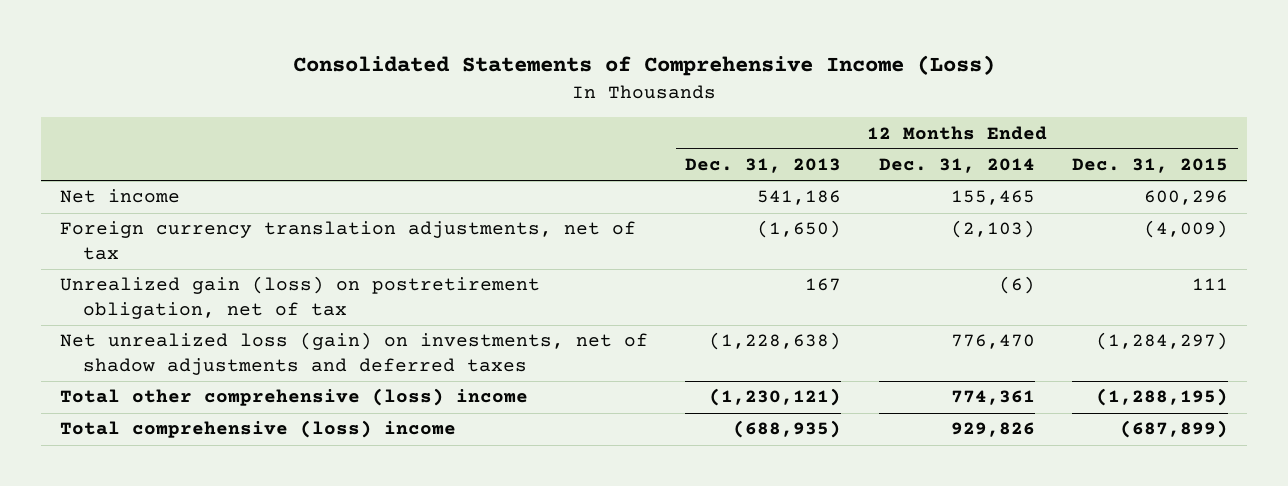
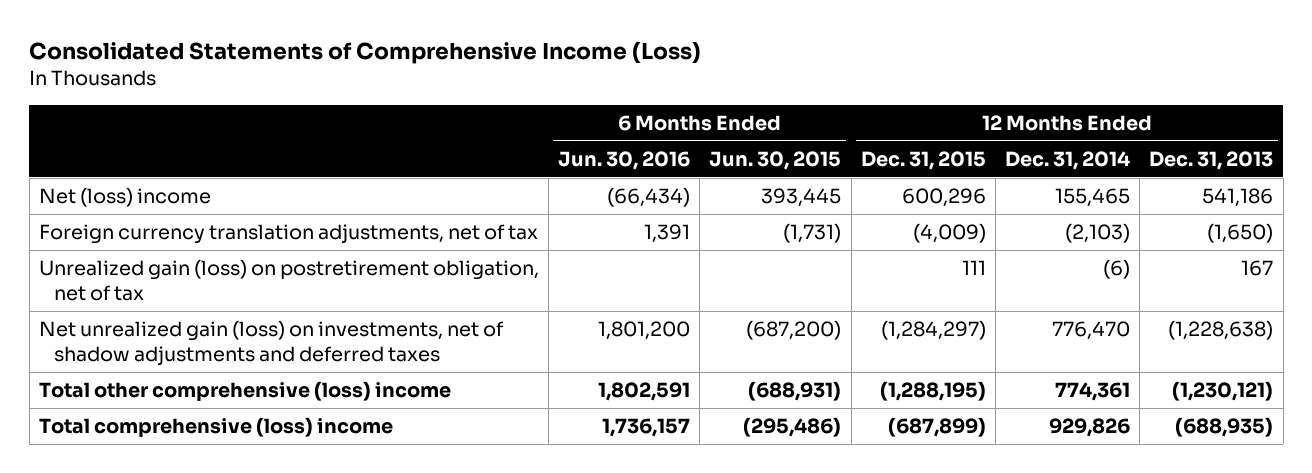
- | 12 Months Ended Dec. 31, 2013 | 12 Months Ended Dec. 31, 2014 | 12 Months Ended Dec. 31, 2015
+ | 6 Months Ended Jun. 30, 2016 | 6 Months Ended Jun. 30, 2015 | 12 Months Ended Dec. 31, 2015 | 12 Months Ended Dec. 31, 2014 | 12 Months Ended Dec. 31, 2013
- Net income | 541,186 | 155,465 | 600,296
+ Net (loss) income | (66,434) | 393,445 | 600,296 | 155,465 | 541,186
- Net unrealized loss (gain) on investments, net of shadow adjustments and deferred taxes | (1,228,638) | 776,470 | (1,284,297)
+ Net unrealized gain (loss) on investments, net of shadow adjustments and deferred taxes | 1,801,200 | (687,200) | (1,284,297) | 776,470 | (1,228,638)

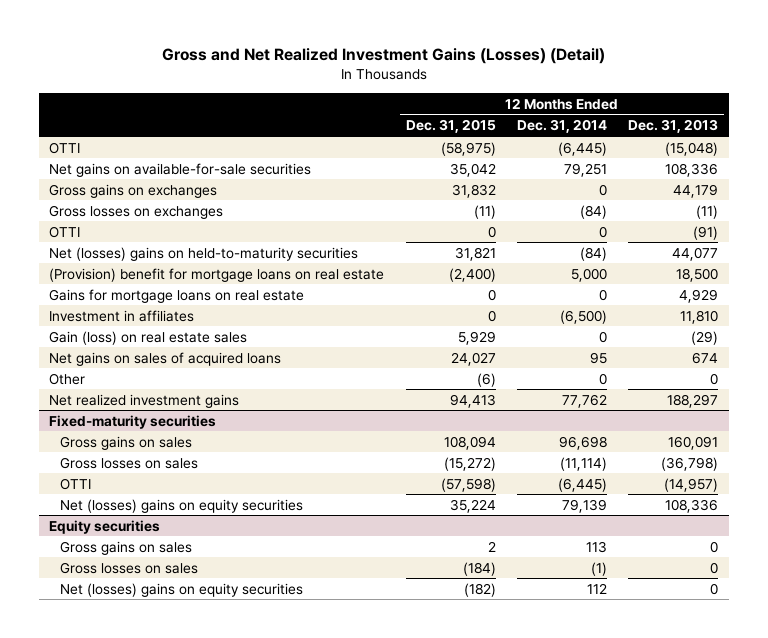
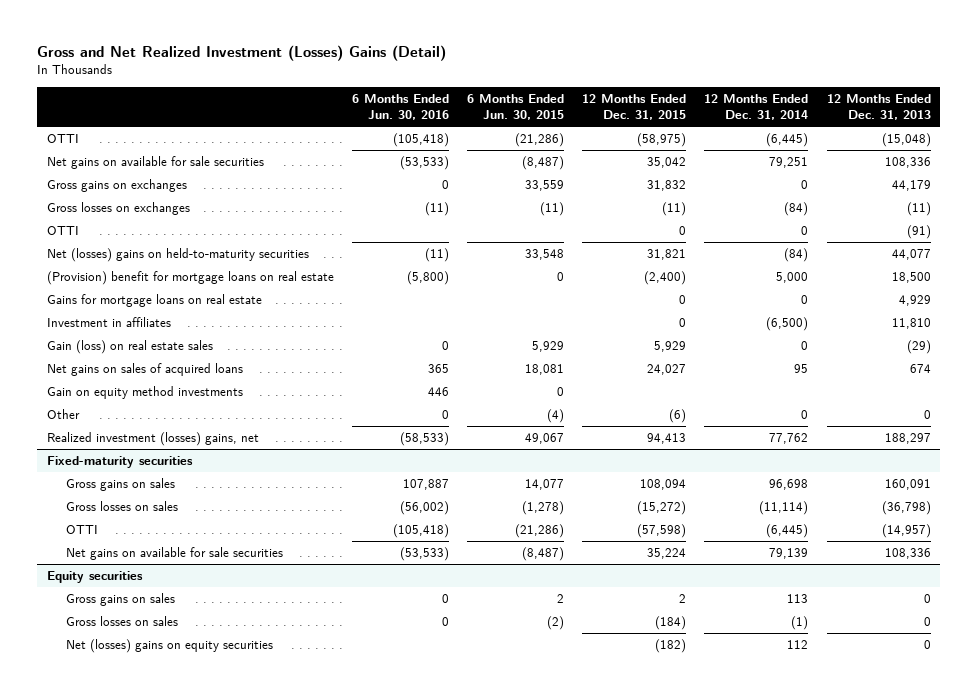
- Gross and Net Realized Investment Gains (Losses) (Detail)
+ Gross and Net Realized Investment (Losses) Gains (Detail)
- | 12 Months Ended Dec. 31, 2015 | 12 Months Ended Dec. 31, 2014 | 12 Months Ended Dec. 31, 2013
+ | 6 Months Ended Jun. 30, 2016 | 6 Months Ended Jun. 30, 2015 | 12 Months Ended Dec. 31, 2015 | 12 Months Ended Dec. 31, 2014 | 12 Months Ended Dec. 31, 2013
- Net gains on available-for-sale securities | 35,042 | 79,251 | 108,336
+ Net gains on available for sale securities | (53,533) | (8,487) | 35,042 | 79,251 | 108,336
+ Gain on equity method investments | 446 | 0 | | |
- Net realized investment gains | 94,413 | 77,762 | 188,297
+ Realized investment (losses) gains, net | (58,533) | 49,067 | 94,413 | 77,762 | 188,297
@ Fixed-maturity securities
- Net (losses) gains on equity securities | 35,224 | 79,139 | 108,336
+ Net gains on available for sale securities | (53,533) | (8,487) | 35,224 | 79,139 | 108,336

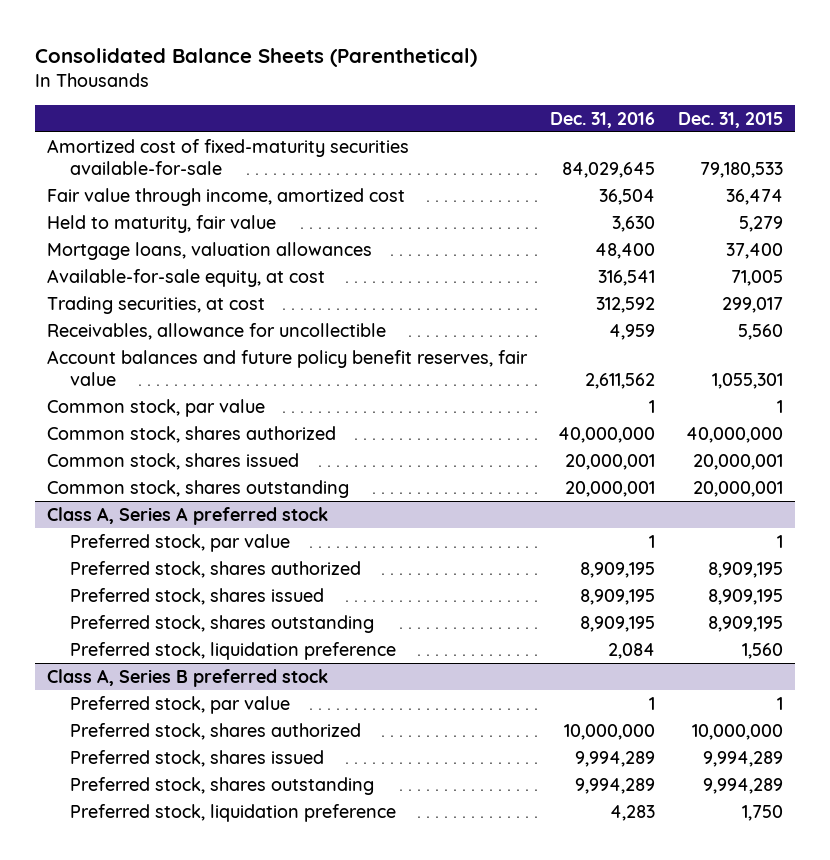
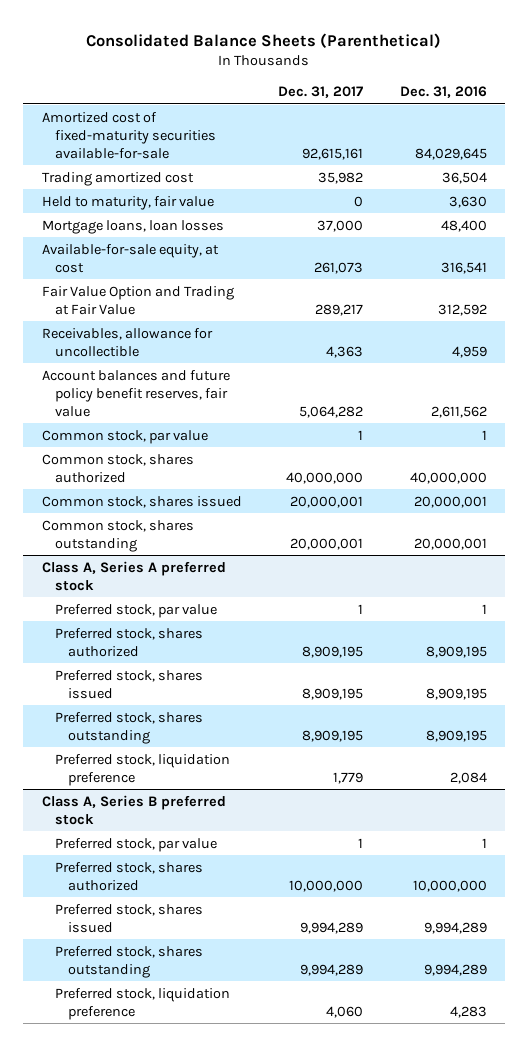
- | Dec. 31, 2016 | Dec. 31, 2015
+ | Dec. 31, 2017 | Dec. 31, 2016
- Fair value through income, amortized cost | 36,504 | 36,474
+ Trading amortized cost | 35,982 | 36,504
- Mortgage loans, valuation allowances | 48,400 | 37,400
+ Mortgage loans, loan losses | 37,000 | 48,400
- Trading securities, at cost | 312,592 | 299,017
+ Fair Value Option and Trading at Fair Value | 289,217 | 312,592

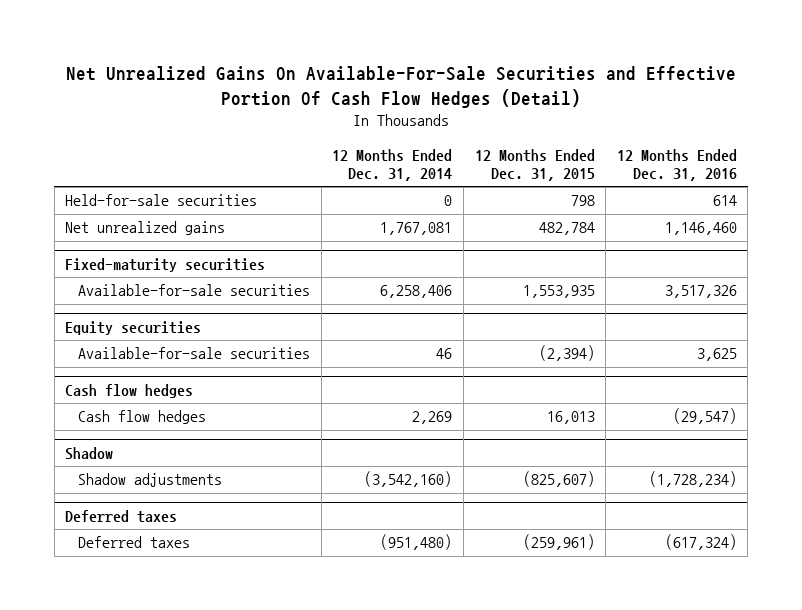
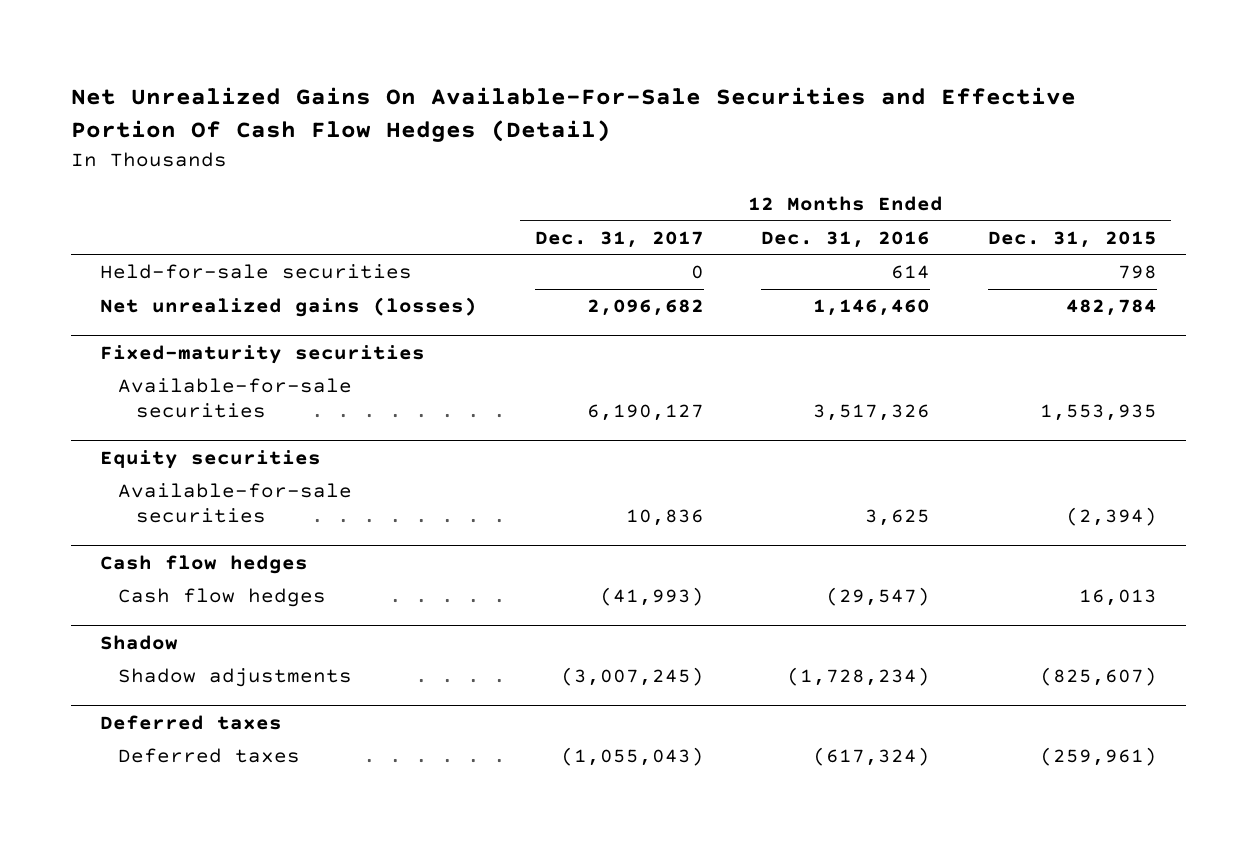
- | 12 Months Ended Dec. 31, 2014 | 12 Months Ended Dec. 31, 2015 | 12 Months Ended Dec. 31, 2016
+ | 12 Months Ended Dec. 31, 2017 | 12 Months Ended Dec. 31, 2016 | 12 Months Ended Dec. 31, 2015
- Net unrealized gains | 1,767,081 | 482,784 | 1,146,460
+ Net unrealized gains (losses) | 2,096,682 | 1,146,460 | 482,784

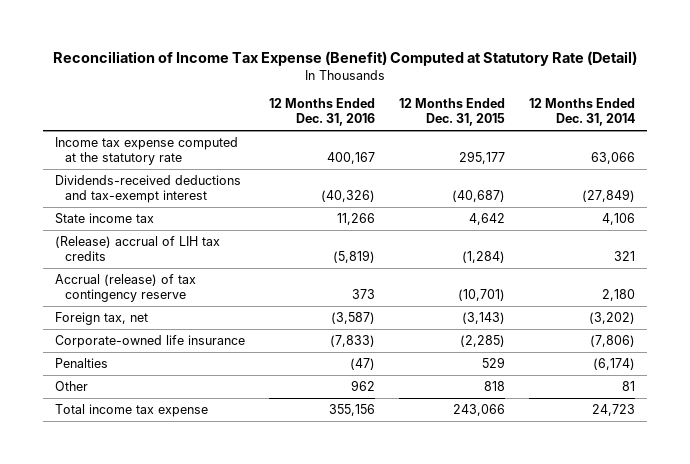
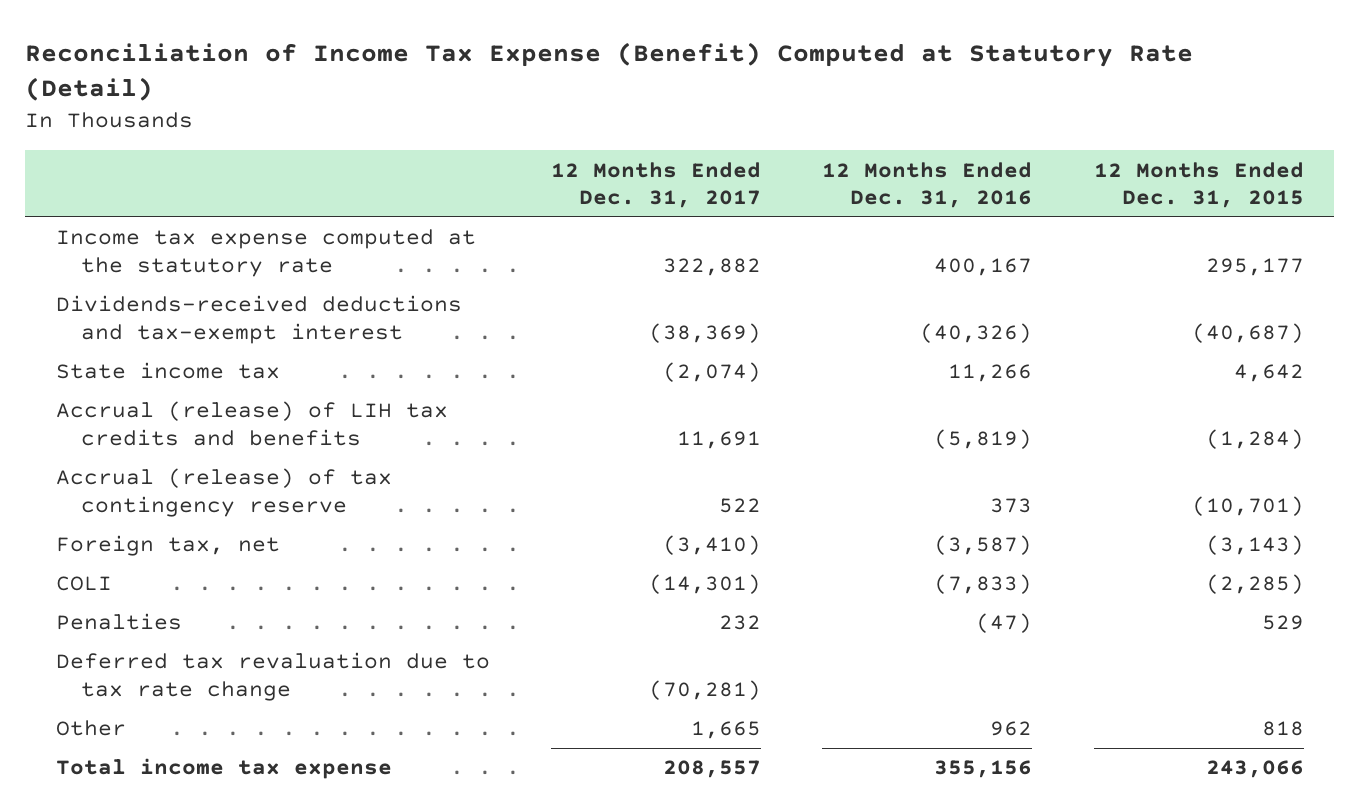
- | 12 Months Ended Dec. 31, 2016 | 12 Months Ended Dec. 31, 2015 | 12 Months Ended Dec. 31, 2014
+ | 12 Months Ended Dec. 31, 2017 | 12 Months Ended Dec. 31, 2016 | 12 Months Ended Dec. 31, 2015
- (Release) accrual of LIH tax credits | (5,819) | (1,284) | 321
+ Accrual (release) of LIH tax credits and benefits | 11,691 | (5,819) | (1,284)
- Corporate-owned life insurance | (7,833) | (2,285) | (7,806)
+ COLI | (14,301) | (7,833) | (2,285)
+ Deferred tax revaluation due to tax rate change | (70,281) | |

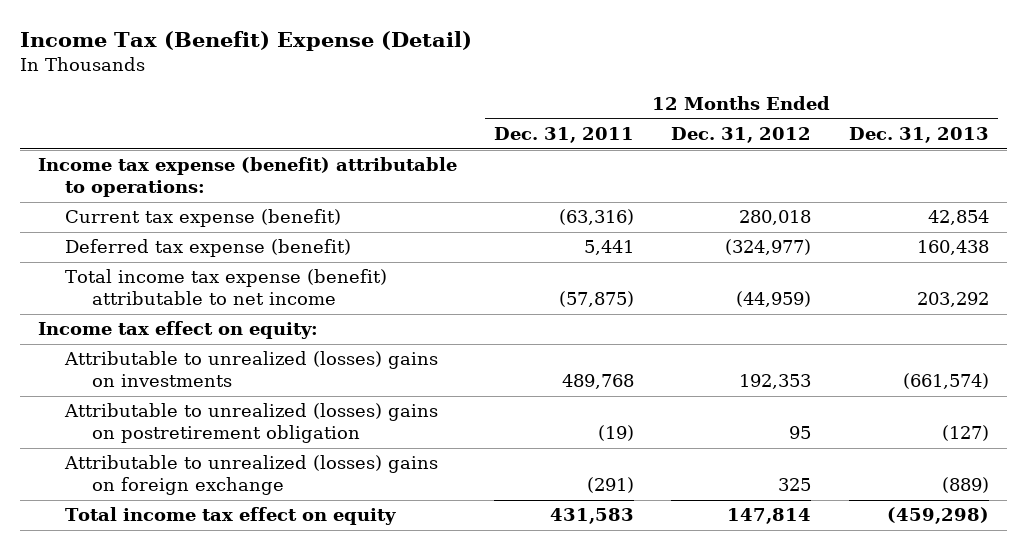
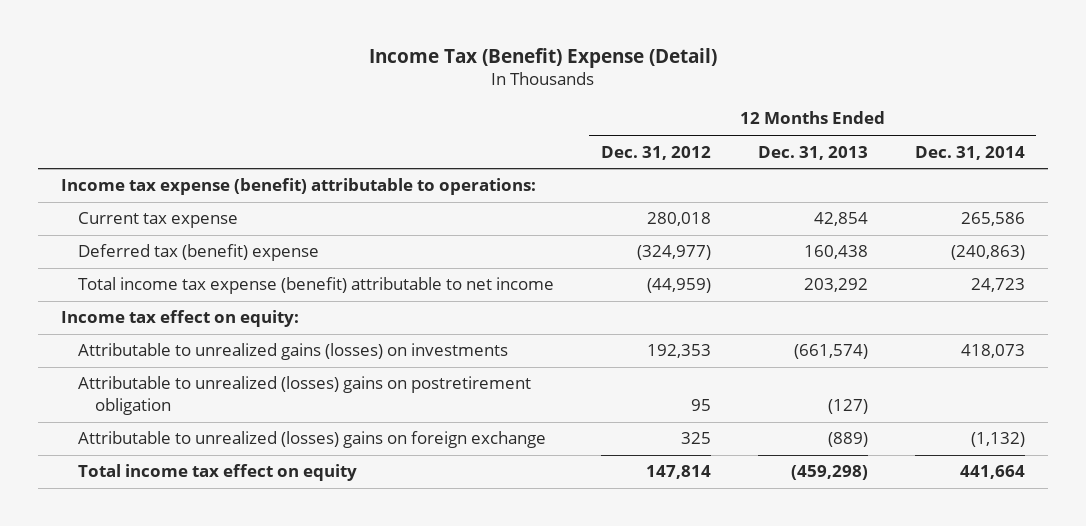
- | 12 Months Ended Dec. 31, 2011 | 12 Months Ended Dec. 31, 2012 | 12 Months Ended Dec. 31, 2013
+ | 12 Months Ended Dec. 31, 2012 | 12 Months Ended Dec. 31, 2013 | 12 Months Ended Dec. 31, 2014
- Current tax expense (benefit) | (63,316) | 280,018 | 42,854
- Deferred tax expense (benefit) | 5,441 | (324,977) | 160,438
+ Current tax expense | 280,018 | 42,854 | 265,586
+ Deferred tax (benefit) expense | (324,977) | 160,438 | (240,863)
- Attributable to unrealized (losses) gains on investments | 489,768 | 192,353 | (661,574)
+ Attributable to unrealized gains (losses) on investments | 192,353 | (661,574) | 418,073

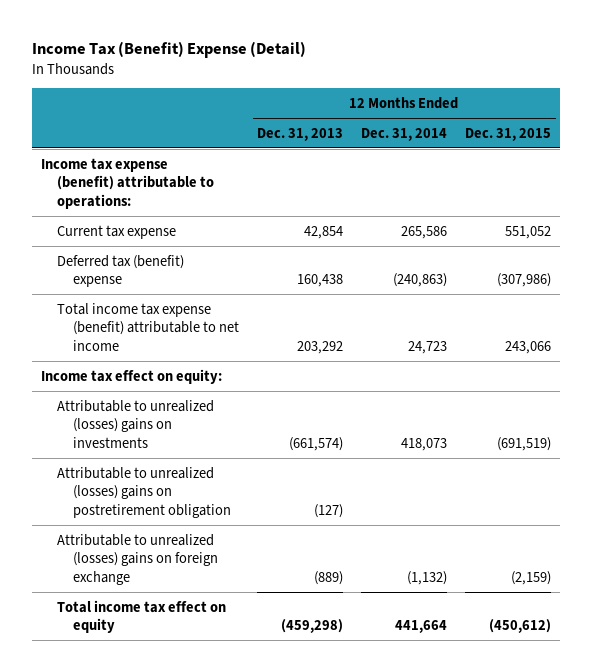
- | 12 Months Ended Dec. 31, 2012 | 12 Months Ended Dec. 31, 2013 | 12 Months Ended Dec. 31, 2014
+ | 12 Months Ended Dec. 31, 2013 | 12 Months Ended Dec. 31, 2014 | 12 Months Ended Dec. 31, 2015
- Attributable to unrealized gains (losses) on investments | 192,353 | (661,574) | 418,073
+ Attributable to unrealized (losses) gains on investments | (661,574) | 418,073 | (691,519)

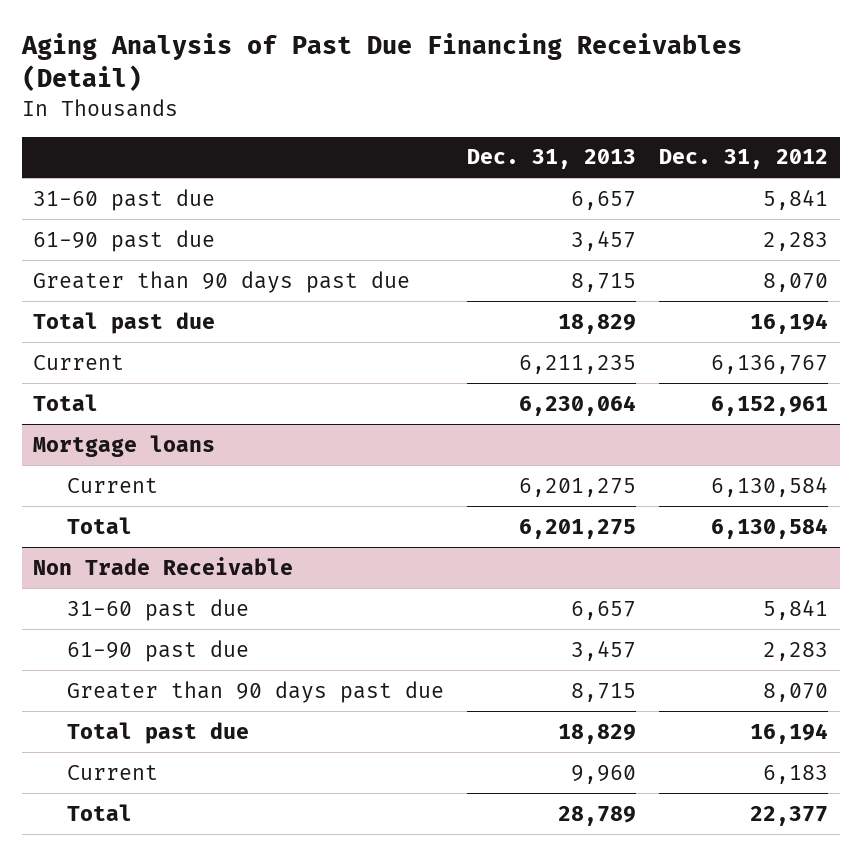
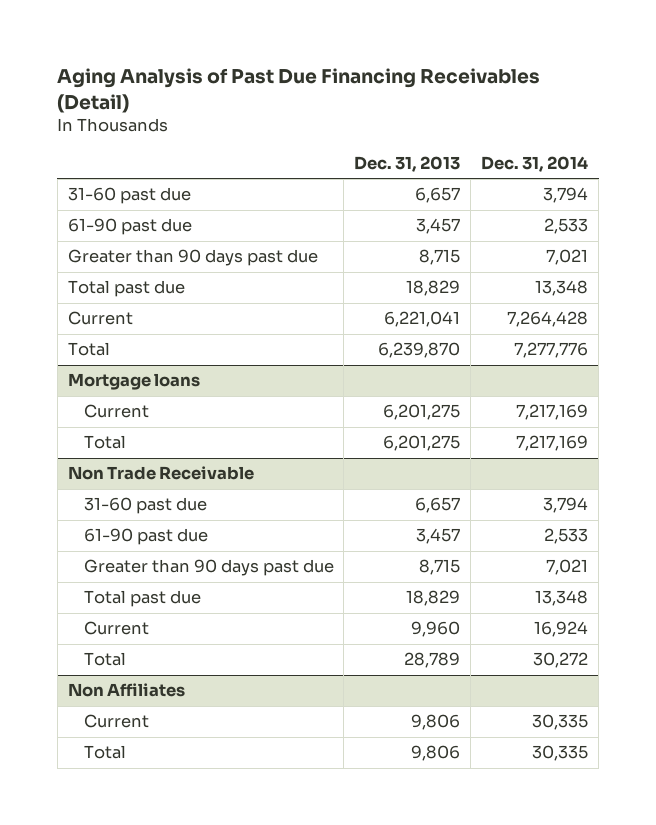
- | Dec. 31, 2013 | Dec. 31, 2012
+ | Dec. 31, 2013 | Dec. 31, 2014
- Current | 6,211,235 | 6,136,767
- Total | 6,230,064 | 6,152,961
+ Current | 6,221,041 | 7,264,428
+ Total | 6,239,870 | 7,277,776
+ Non Affiliates
+ Current | 9,806 | 30,335
+ Total | 9,806 | 30,335

